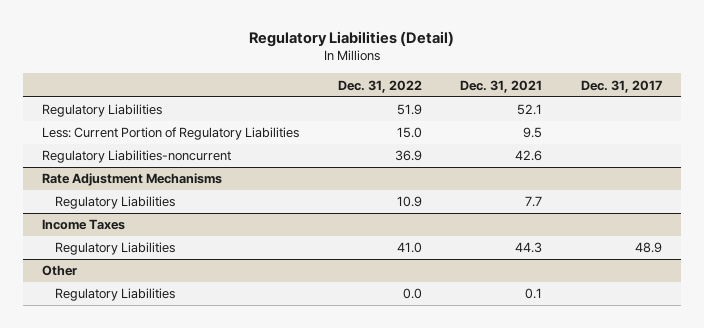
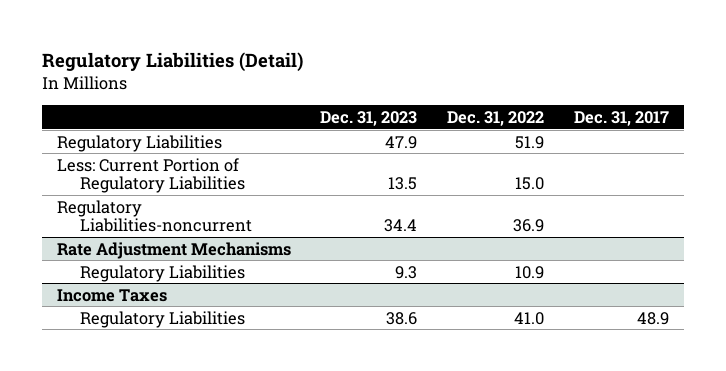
- | Dec. 31, 2022 | Dec. 31, 2021 | Dec. 31, 2017
+ | Dec. 31, 2023 | Dec. 31, 2022 | Dec. 31, 2017
- Other
- Regulatory Liabilities | 0.0 | 0.1 |

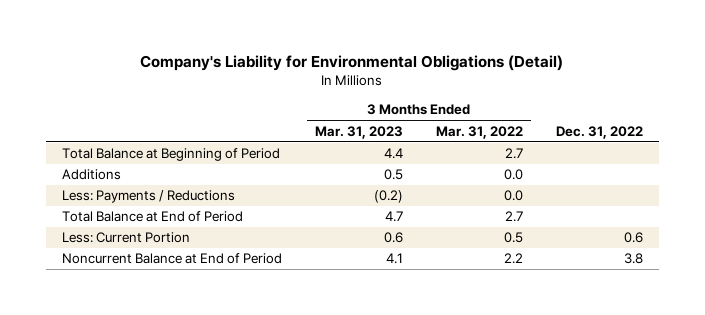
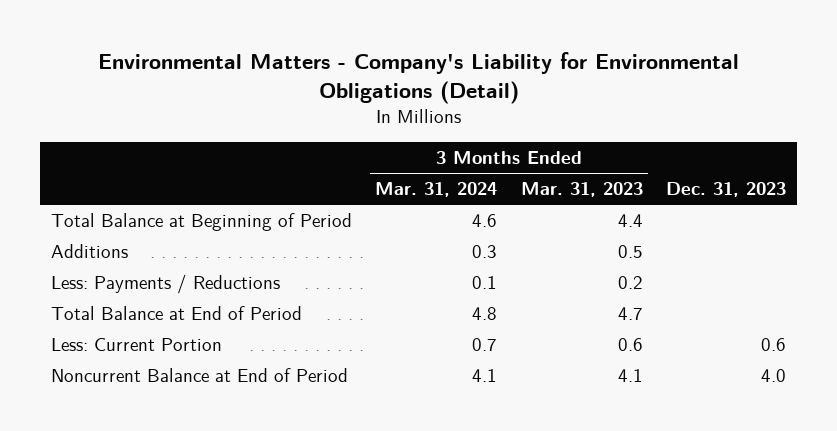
- Company's Liability for Environmental Obligations (Detail)
+ Environmental Matters - Company's Liability for Environmental Obligations (Detail)
- | 3 Months Ended Mar. 31, 2023 | 3 Months Ended Mar. 31, 2022 | Dec. 31, 2022
+ | 3 Months Ended Mar. 31, 2024 | 3 Months Ended Mar. 31, 2023 | Dec. 31, 2023
- Less: Payments / Reductions | (0.2) | 0.0 |
+ Less: Payments / Reductions | 0.1 | 0.2 |

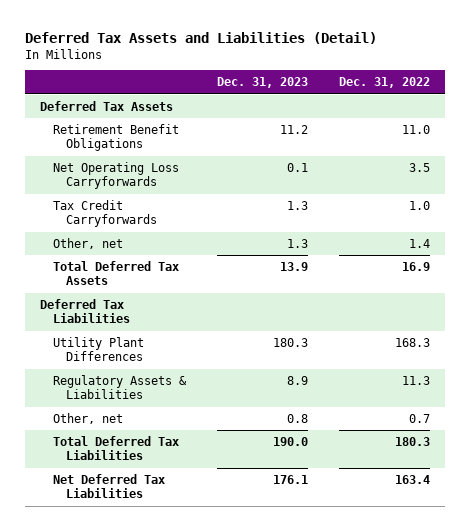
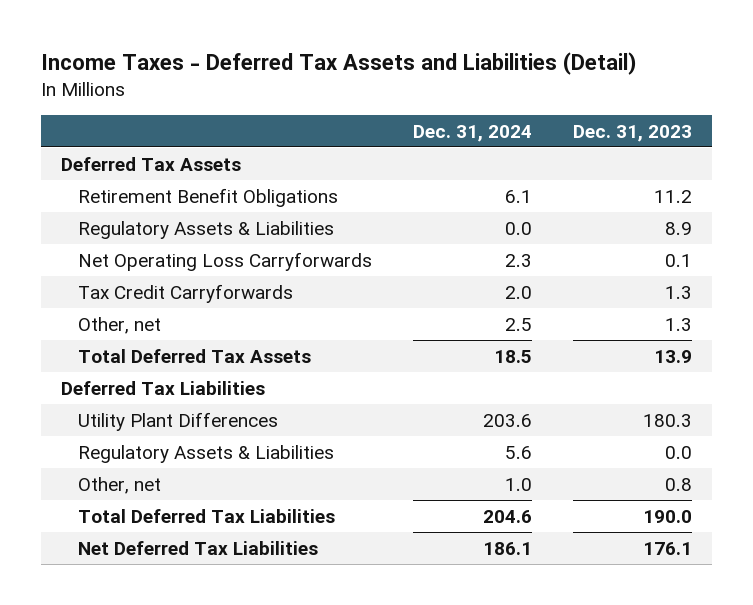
- Deferred Tax Assets and Liabilities (Detail)
+ Income Taxes - Deferred Tax Assets and Liabilities (Detail)
- | Dec. 31, 2023 | Dec. 31, 2022
+ | Dec. 31, 2024 | Dec. 31, 2023
moved up: Regulatory Assets & Liabilities | 0.0 | 8.9
+ Regulatory Assets & Liabilities | 5.6 | 0.0

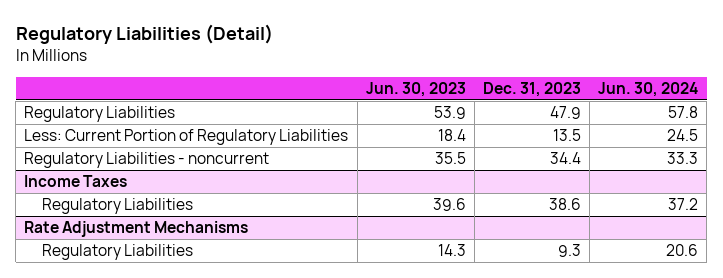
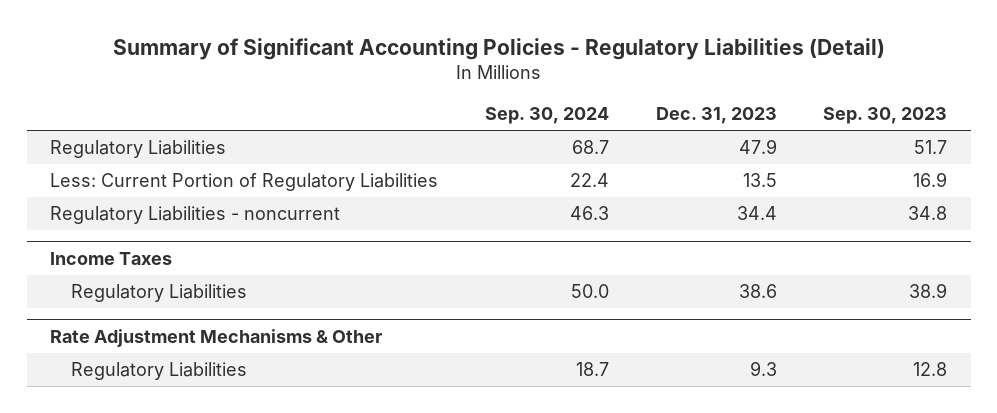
- Regulatory Liabilities (Detail)
+ Summary of Significant Accounting Policies - Regulatory Liabilities (Detail)
- | Jun. 30, 2023 | Dec. 31, 2023 | Jun. 30, 2024
+ | Sep. 30, 2024 | Dec. 31, 2023 | Sep. 30, 2023
- Rate Adjustment Mechanisms
+ Rate Adjustment Mechanisms & Other

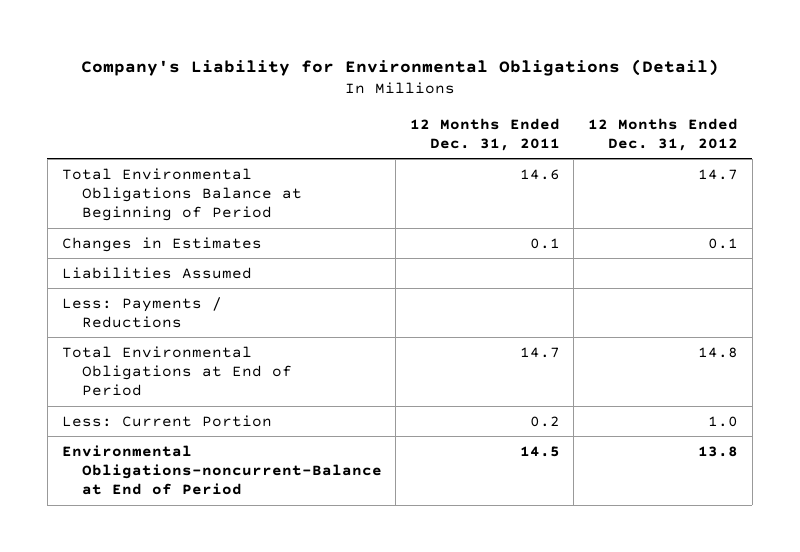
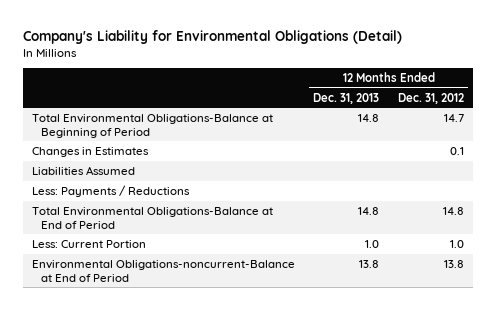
- | 12 Months Ended Dec. 31, 2011 | 12 Months Ended Dec. 31, 2012
+ | 12 Months Ended Dec. 31, 2013 | 12 Months Ended Dec. 31, 2012
- Total Environmental Obligations Balance at Beginning of Period | 14.6 | 14.7
+ Total Environmental Obligations-Balance at Beginning of Period | 14.8 | 14.7
- Total Environmental Obligations at End of Period | 14.7 | 14.8
+ Total Environmental Obligations-Balance at End of Period | 14.8 | 14.8

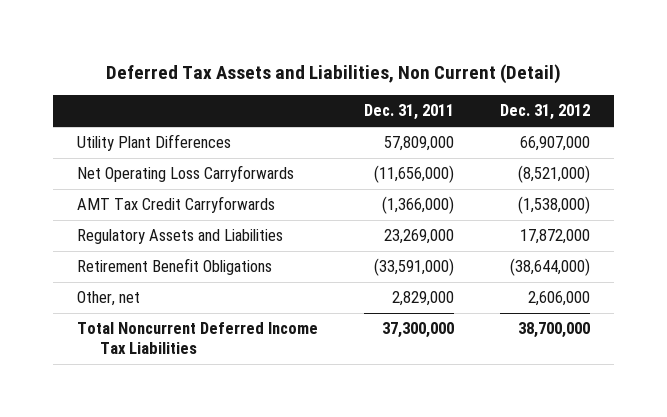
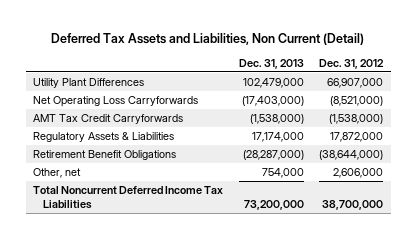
- | Dec. 31, 2011 | Dec. 31, 2012
+ | Dec. 31, 2013 | Dec. 31, 2012
- Regulatory Assets and Liabilities | 23,269,000 | 17,872,000
+ Regulatory Assets & Liabilities | 17,174,000 | 17,872,000

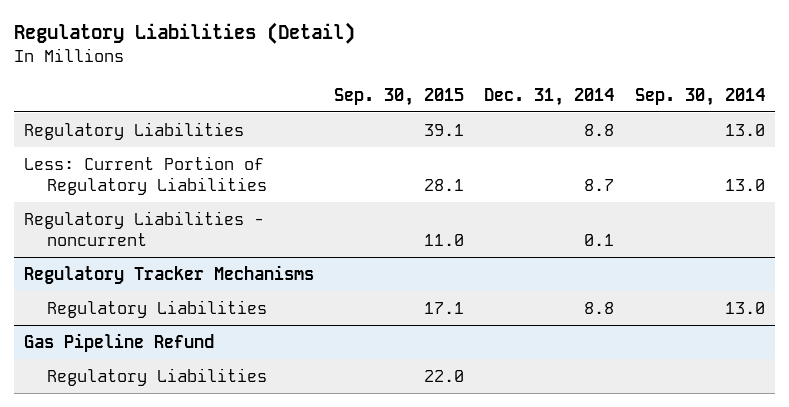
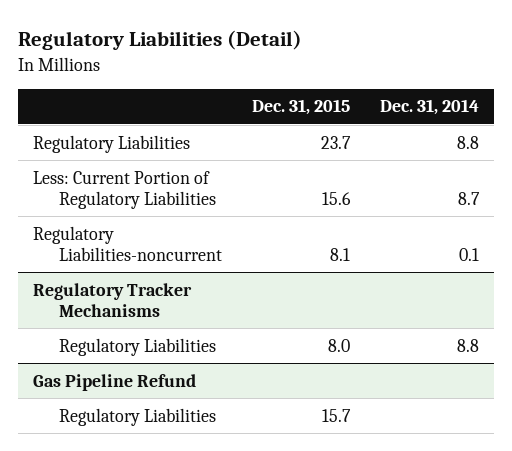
- | Sep. 30, 2015 | Dec. 31, 2014 | Sep. 30, 2014
+ | Dec. 31, 2015 | Dec. 31, 2014
- Regulatory Liabilities - noncurrent | 11.0 | 0.1 |
+ Regulatory Liabilities-noncurrent | 8.1 | 0.1

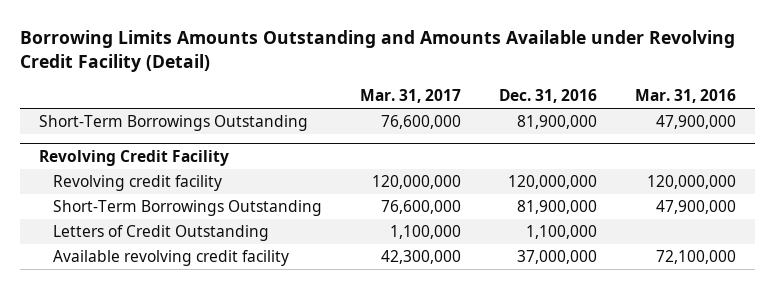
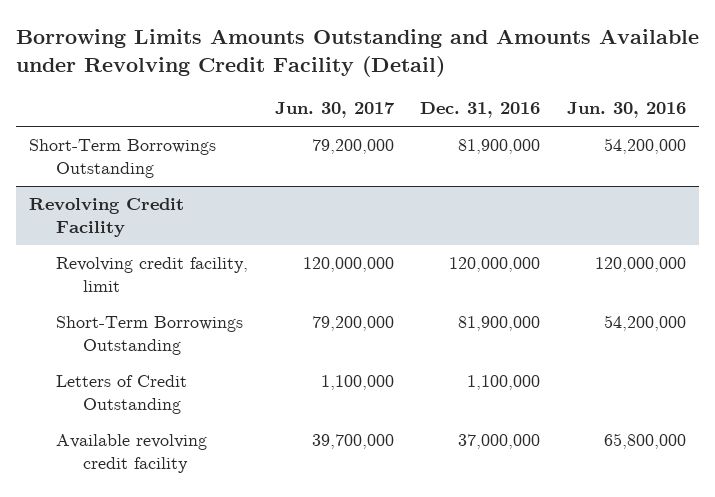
- | Mar. 31, 2017 | Dec. 31, 2016 | Mar. 31, 2016
+ | Jun. 30, 2017 | Dec. 31, 2016 | Jun. 30, 2016
@ Revolving Credit Facility
- Revolving credit facility | 120,000,000 | 120,000,000 | 120,000,000
+ Revolving credit facility, limit | 120,000,000 | 120,000,000 | 120,000,000

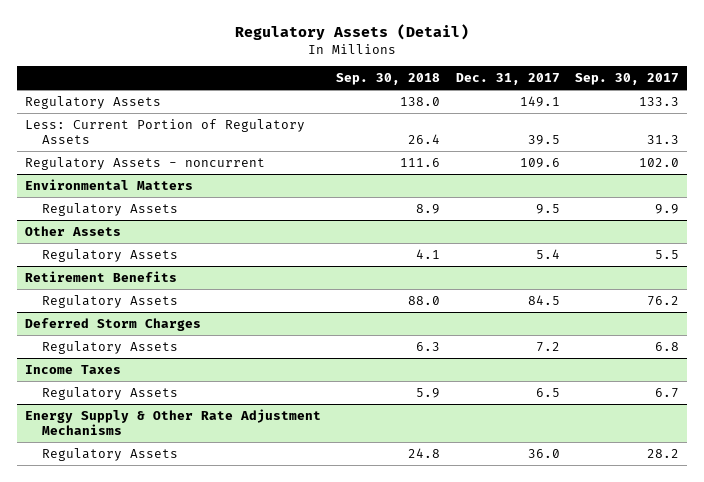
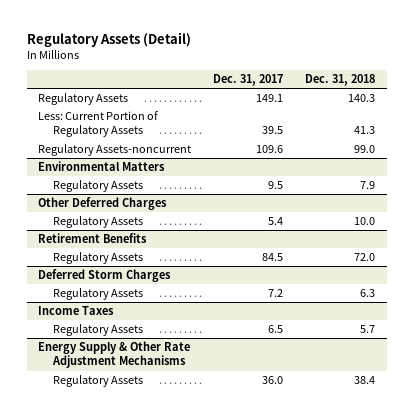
- | Sep. 30, 2018 | Dec. 31, 2017 | Sep. 30, 2017
+ | Dec. 31, 2017 | Dec. 31, 2018
- Regulatory Assets - noncurrent | 111.6 | 109.6 | 102.0
+ Regulatory Assets-noncurrent | 109.6 | 99.0
- Other Assets
+ Other Deferred Charges

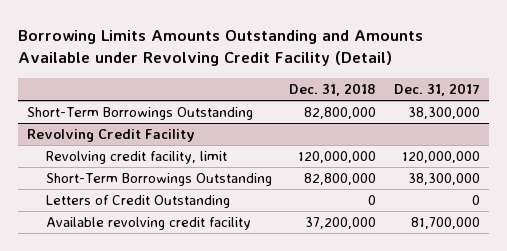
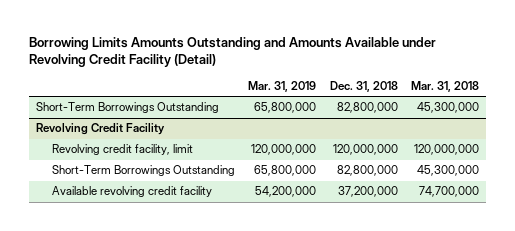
- | Dec. 31, 2018 | Dec. 31, 2017
+ | Mar. 31, 2019 | Dec. 31, 2018 | Mar. 31, 2018
@ Revolving Credit Facility
- Letters of Credit Outstanding | 0 | 0

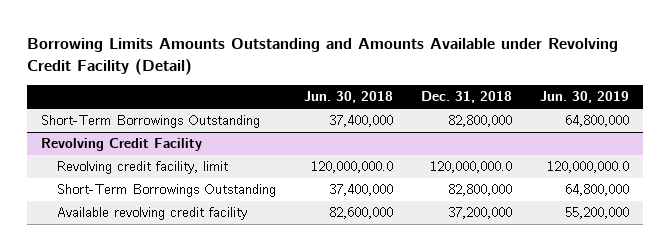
- | Mar. 31, 2019 | Dec. 31, 2018 | Mar. 31, 2018
+ | Jun. 30, 2018 | Dec. 31, 2018 | Jun. 30, 2019
@ Revolving Credit Facility
- Revolving credit facility, limit | 120,000,000 | 120,000,000 | 120,000,000
+ Revolving credit facility, limit | 120,000,000.0 | 120,000,000.0 | 120,000,000.0

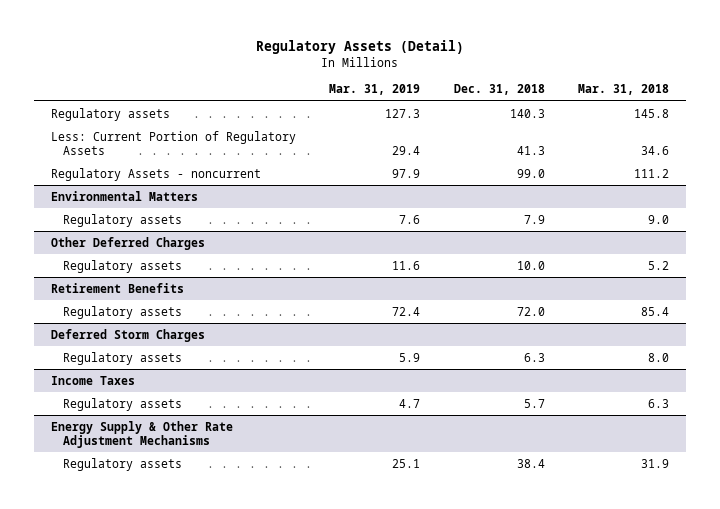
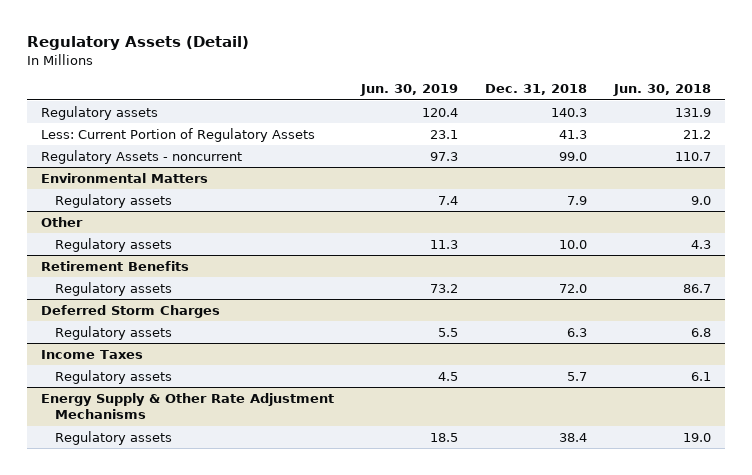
- | Mar. 31, 2019 | Dec. 31, 2018 | Mar. 31, 2018
+ | Jun. 30, 2019 | Dec. 31, 2018 | Jun. 30, 2018
- Other Deferred Charges
+ Other

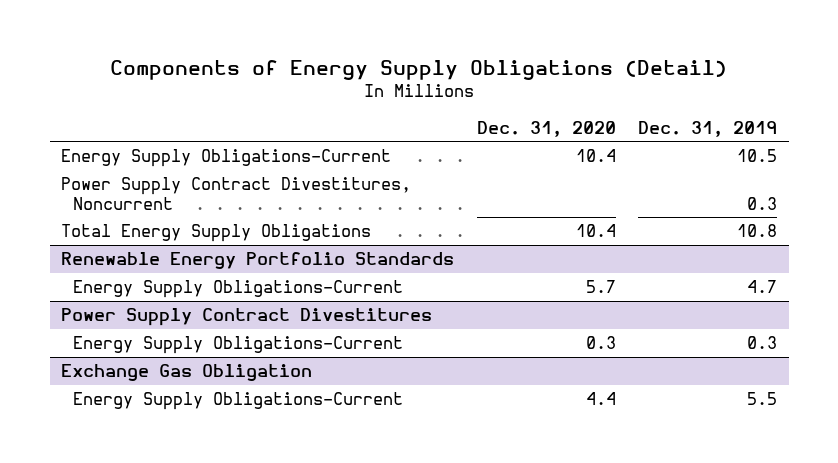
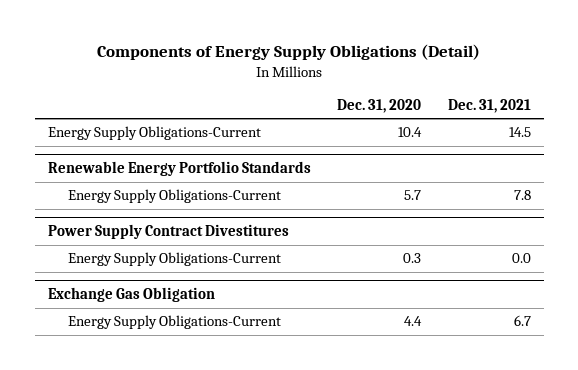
- | Dec. 31, 2020 | Dec. 31, 2019
+ | Dec. 31, 2020 | Dec. 31, 2021
- Power Supply Contract Divestitures, Noncurrent | | 0.3
- Total Energy Supply Obligations | 10.4 | 10.8

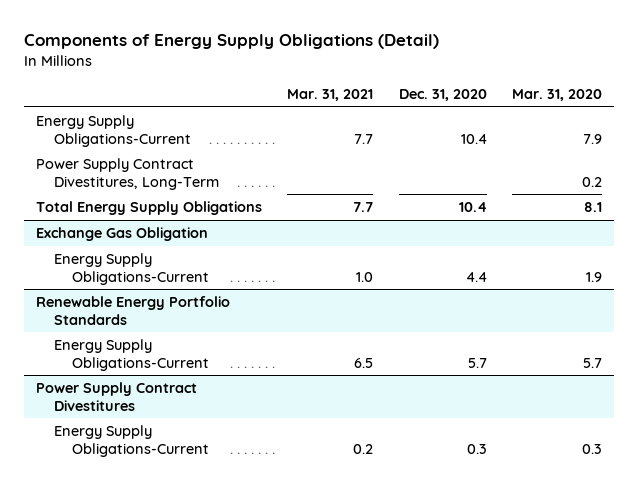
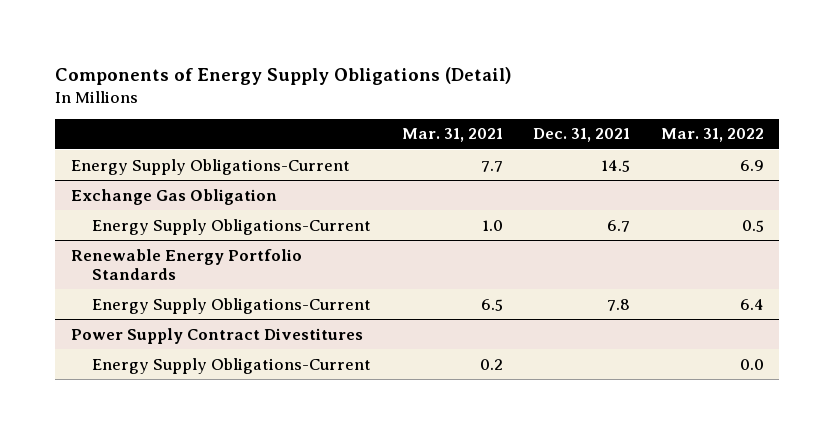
- | Mar. 31, 2021 | Dec. 31, 2020 | Mar. 31, 2020
+ | Mar. 31, 2021 | Dec. 31, 2021 | Mar. 31, 2022
- Power Supply Contract Divestitures, Long-Term | | | 0.2
- Total Energy Supply Obligations | 7.7 | 10.4 | 8.1

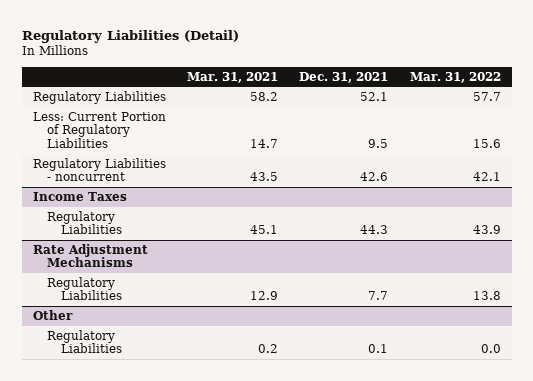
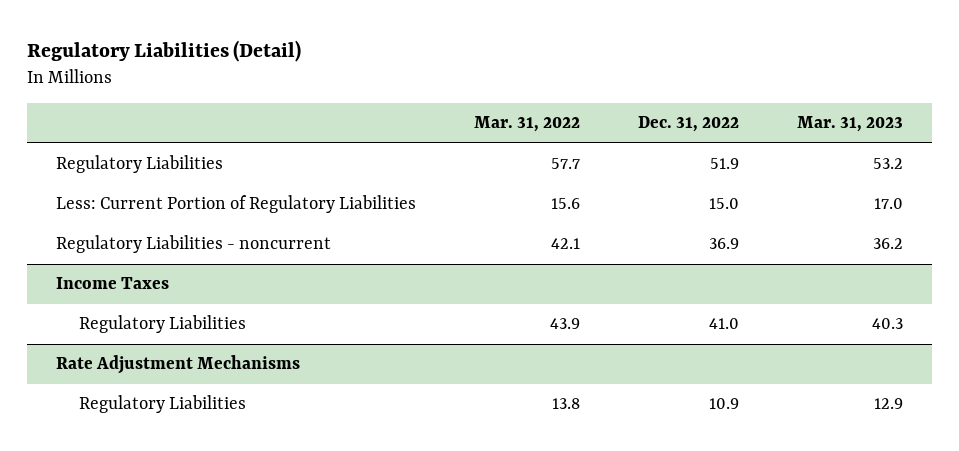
- | Mar. 31, 2021 | Dec. 31, 2021 | Mar. 31, 2022
+ | Mar. 31, 2022 | Dec. 31, 2022 | Mar. 31, 2023
- Other
- Regulatory Liabilities | 0.2 | 0.1 | 0.0

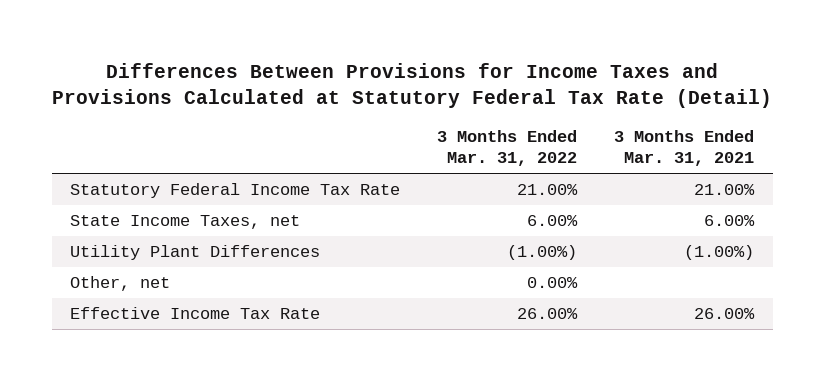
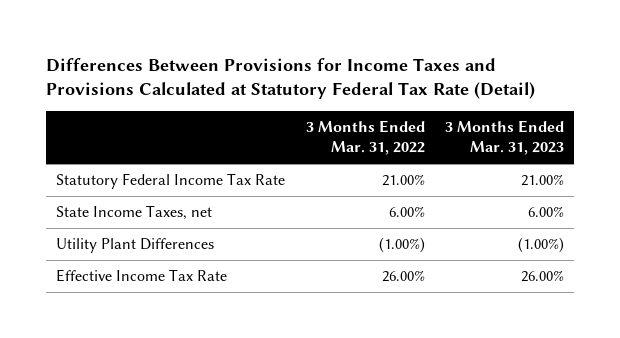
- | 3 Months Ended Mar. 31, 2022 | 3 Months Ended Mar. 31, 2021
+ | 3 Months Ended Mar. 31, 2022 | 3 Months Ended Mar. 31, 2023
- Other, net | 0.00% |

